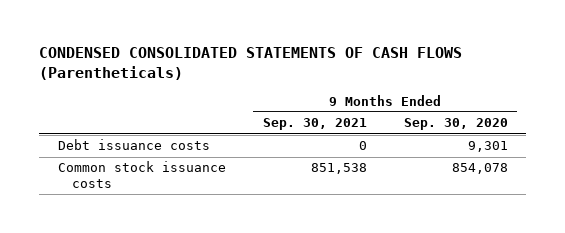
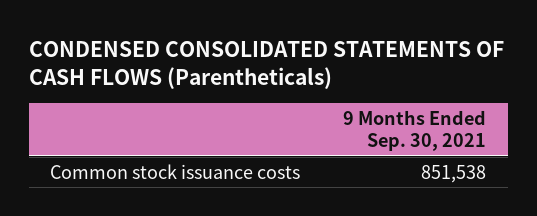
- | 9 Months Ended Sep. 30, 2021 | 9 Months Ended Sep. 30, 2020
+ | 9 Months Ended Sep. 30, 2021
- Debt issuance costs | 0 | 9,301

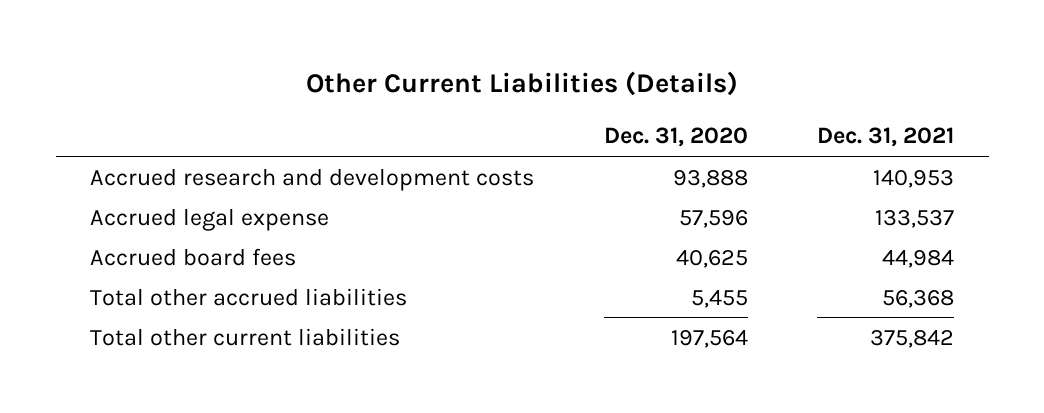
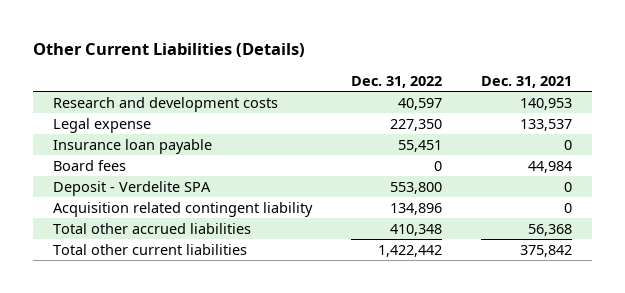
- | Dec. 31, 2020 | Dec. 31, 2021
+ | Dec. 31, 2022 | Dec. 31, 2021
- Accrued research and development costs | 93,888 | 140,953
- Accrued legal expense | 57,596 | 133,537
- Accrued board fees | 40,625 | 44,984
+ Research and development costs | 40,597 | 140,953
+ Legal expense | 227,350 | 133,537
+ Insurance loan payable | 55,451 | 0
+ Board fees | 0 | 44,984
+ Deposit - Verdelite SPA | 553,800 | 0
+ Acquisition related contingent liability | 134,896 | 0

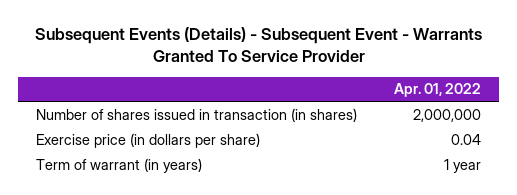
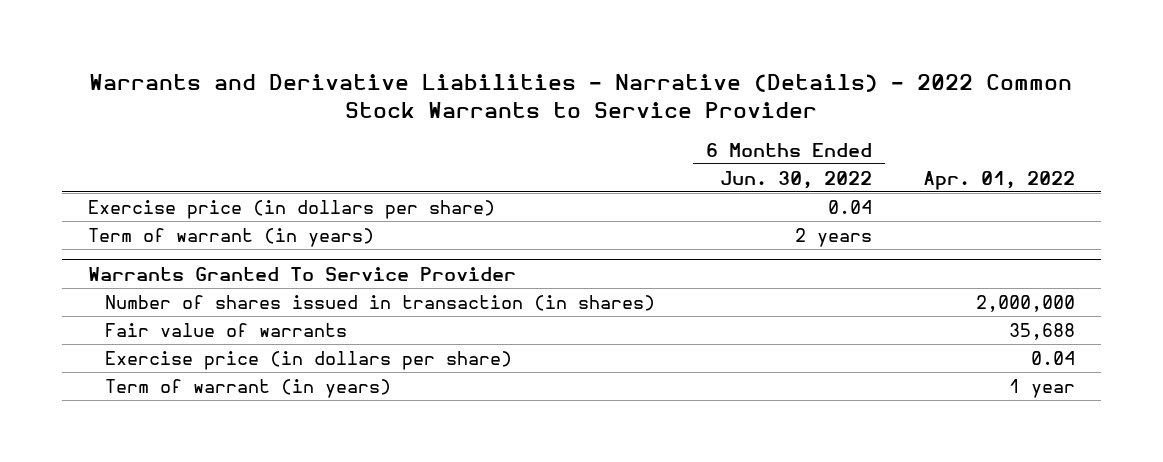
- Subsequent Events (Details) - Subsequent Event - Warrants Granted To Service Provider
+ Warrants and Derivative Liabilities - Narrative (Details) - 2022 Common Stock Warrants to Service Provider
- | Apr. 01, 2022
+ | 6 Months Ended Jun. 30, 2022 | Apr. 01, 2022
+ Exercise price (in dollars per share) | 0.04 |
+ Term of warrant (in years) | 2 years |
+ Warrants Granted To Service Provider
+ Fair value of warrants | | 35,688

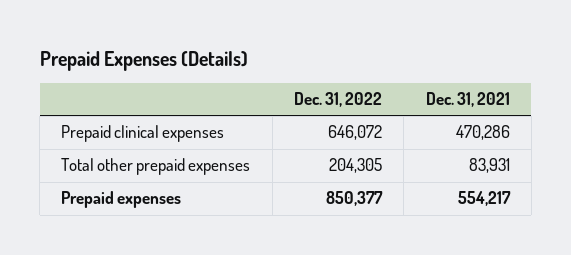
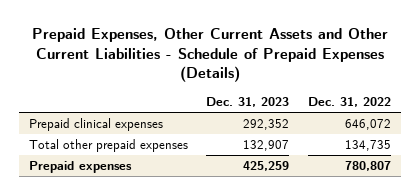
- Prepaid Expenses (Details)
+ Prepaid Expenses, Other Current Assets and Other Current Liabilities - Schedule of Prepaid Expenses (Details)
- | Dec. 31, 2022 | Dec. 31, 2021
+ | Dec. 31, 2023 | Dec. 31, 2022
- Total other prepaid expenses | 204,305 | 83,931
- Prepaid expenses | 850,377 | 554,217
+ Total other prepaid expenses | 132,907 | 134,735
+ Prepaid expenses | 425,259 | 780,807

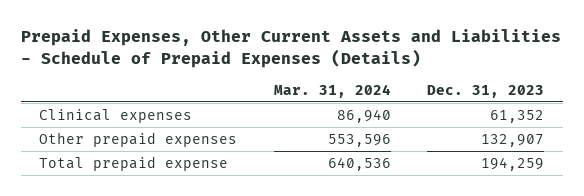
- Prepaid Expenses, Other Current Assets and Other Current Liabilities - Schedule of Prepaid Expenses (Details)
+ Prepaid Expenses, Other Current Assets and Liabilities - Schedule of Prepaid Expenses (Details)
- | Dec. 31, 2023 | Dec. 31, 2022
+ | Mar. 31, 2024 | Dec. 31, 2023
- Prepaid clinical expenses | 292,352 | 646,072
- Total other prepaid expenses | 132,907 | 134,735
- Prepaid expenses | 425,259 | 780,807
+ Clinical expenses | 86,940 | 61,352
+ Other prepaid expenses | 553,596 | 132,907
+ Total prepaid expense | 640,536 | 194,259

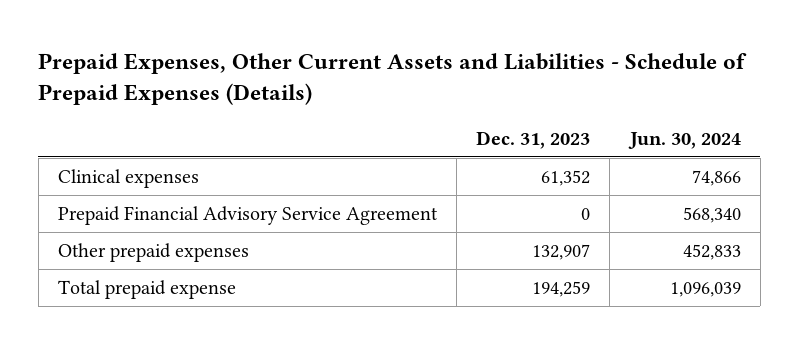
- | Mar. 31, 2024 | Dec. 31, 2023
+ | Dec. 31, 2023 | Jun. 30, 2024
+ Prepaid Financial Advisory Service Agreement | 0 | 568,340

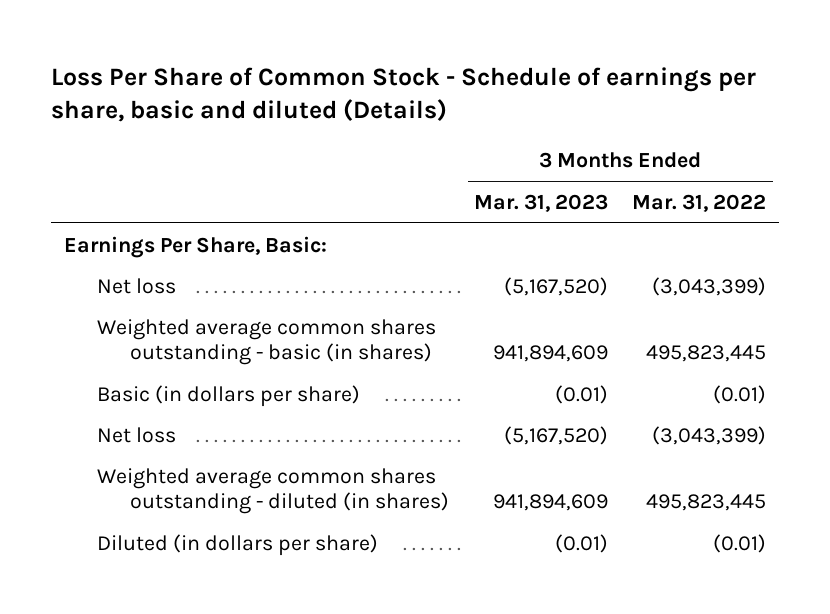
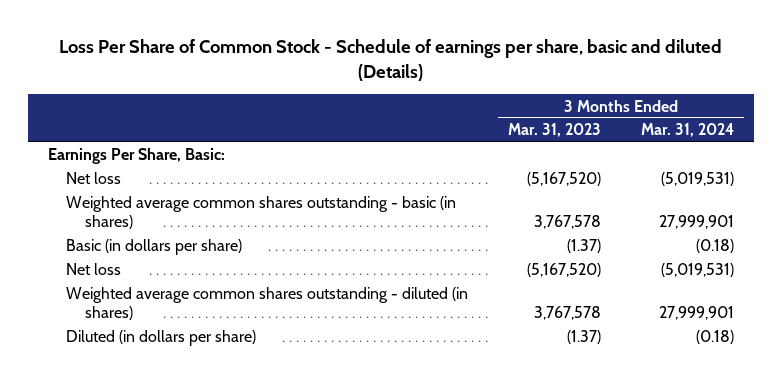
- | 3 Months Ended Mar. 31, 2023 | 3 Months Ended Mar. 31, 2022
+ | 3 Months Ended Mar. 31, 2023 | 3 Months Ended Mar. 31, 2024
- Weighted average common shares outstanding - basic (in shares) | 941,894,609 | 495,823,445
- Basic (in dollars per share) | (0.01) | (0.01)
+ Weighted average common shares outstanding - basic (in shares) | 3,767,578 | 27,999,901
+ Basic (in dollars per share) | (1.37) | (0.18)
- Weighted average common shares outstanding - diluted (in shares) | 941,894,609 | 495,823,445
- Diluted (in dollars per share) | (0.01) | (0.01)
+ Weighted average common shares outstanding - diluted (in shares) | 3,767,578 | 27,999,901
+ Diluted (in dollars per share) | (1.37) | (0.18)

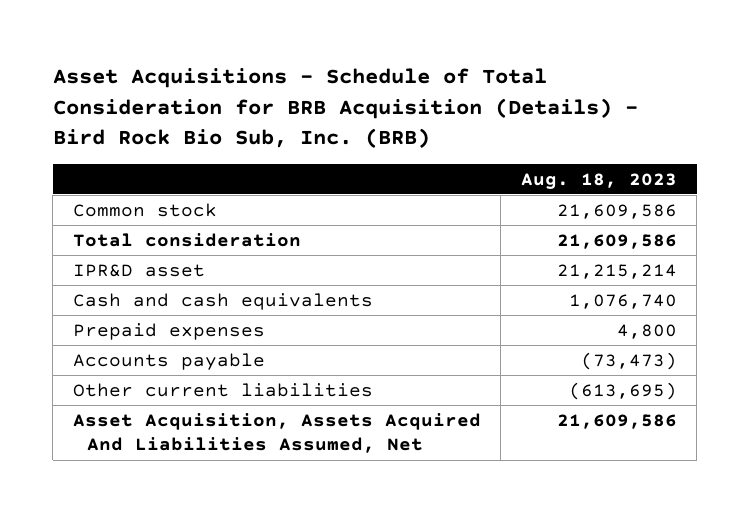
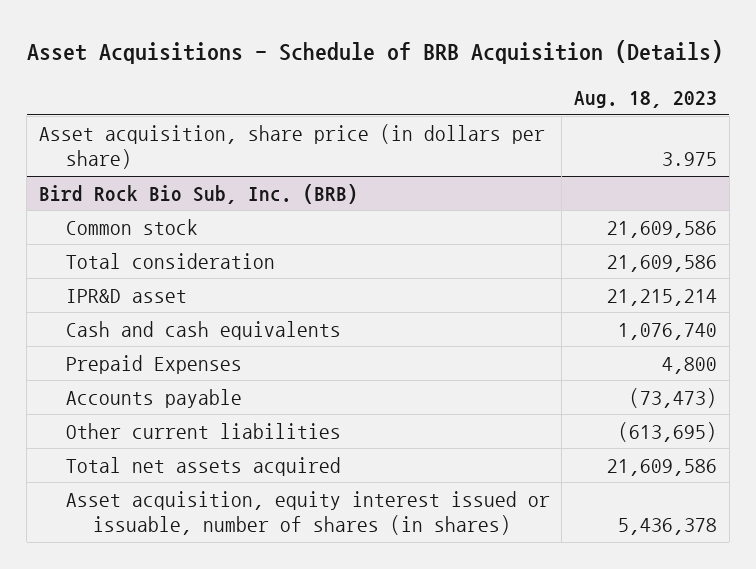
- Asset Acquisitions - Schedule of Total Consideration for BRB Acquisition (Details) - Bird Rock Bio Sub, Inc. (BRB)
+ Asset Acquisitions - Schedule of BRB Acquisition (Details)
+ Asset acquisition, share price (in dollars per share) | 3.975
+ Bird Rock Bio Sub, Inc. (BRB)
- Prepaid expenses | 4,800
+ Prepaid Expenses | 4,800
- Asset Acquisition, Assets Acquired And Liabilities Assumed, Net | 21,609,586
+ Total net assets acquired | 21,609,586
+ Asset acquisition, equity interest issued or issuable, number of shares (in shares) | 5,436,378

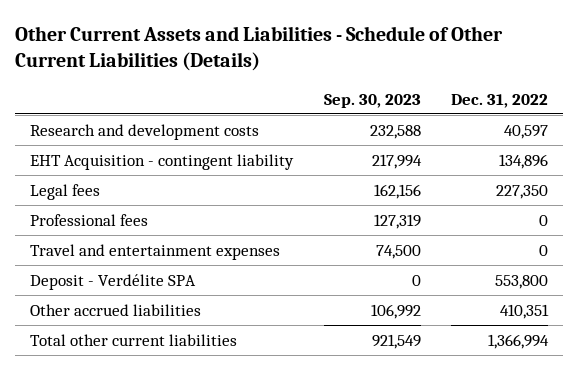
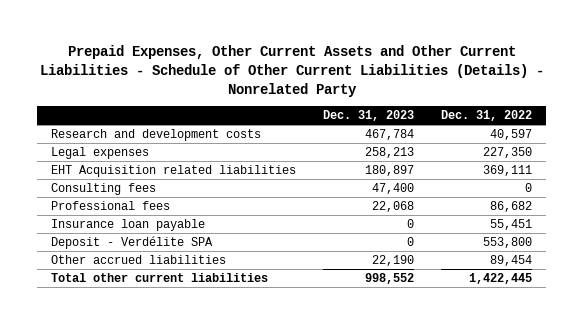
- Other Current Assets and Liabilities - Schedule of Other Current Liabilities (Details)
+ Prepaid Expenses, Other Current Assets and Other Current Liabilities - Schedule of Other Current Liabilities (Details) - Nonrelated Party
- | Sep. 30, 2023 | Dec. 31, 2022
+ | Dec. 31, 2023 | Dec. 31, 2022
- EHT Acquisition - contingent liability | 217,994 | 134,896
- Legal fees | 162,156 | 227,350
- Professional fees | 127,319 | 0
- Travel and entertainment expenses | 74,500 | 0
+ Legal expenses | 258,213 | 227,350
+ EHT Acquisition related liabilities | 180,897 | 369,111
+ Consulting fees | 47,400 | 0
+ Professional fees | 22,068 | 86,682
+ Insurance loan payable | 0 | 55,451
- Other accrued liabilities | 106,992 | 410,351
- Total other current liabilities | 921,549 | 1,366,994
+ Other accrued liabilities | 22,190 | 89,454
+ Total other current liabilities | 998,552 | 1,422,445

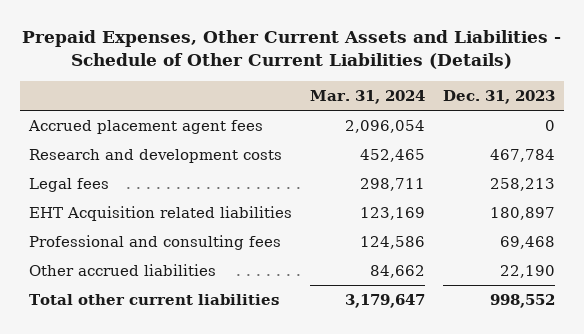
- Prepaid Expenses, Other Current Assets and Other Current Liabilities - Schedule of Other Current Liabilities (Details) - Nonrelated Party
+ Prepaid Expenses, Other Current Assets and Liabilities - Schedule of Other Current Liabilities (Details)
- | Dec. 31, 2023 | Dec. 31, 2022
+ | Mar. 31, 2024 | Dec. 31, 2023
+ Accrued placement agent fees | 2,096,054 | 0
- Legal expenses | 258,213 | 227,350
+ Legal fees | 298,711 | 258,213
- Consulting fees | 47,400 | 0
- Professional fees | 22,068 | 86,682
- Insurance loan payable | 0 | 55,451
- Deposit - Verdélite SPA | 0 | 553,800
+ Professional and consulting fees | 124,586 | 69,468

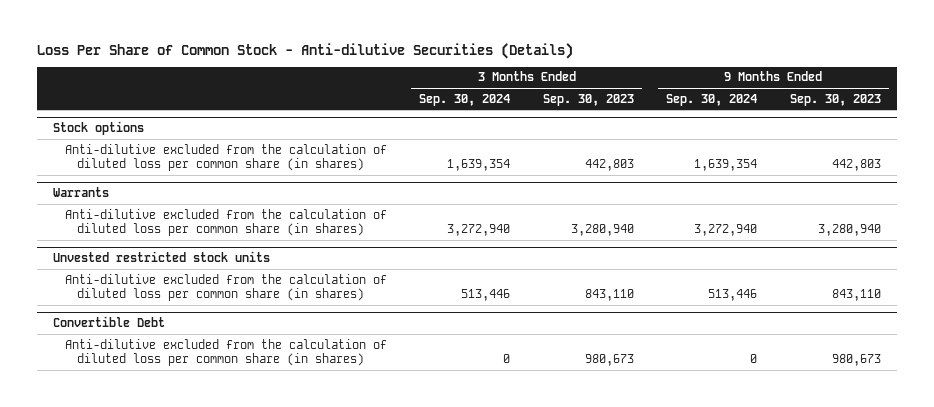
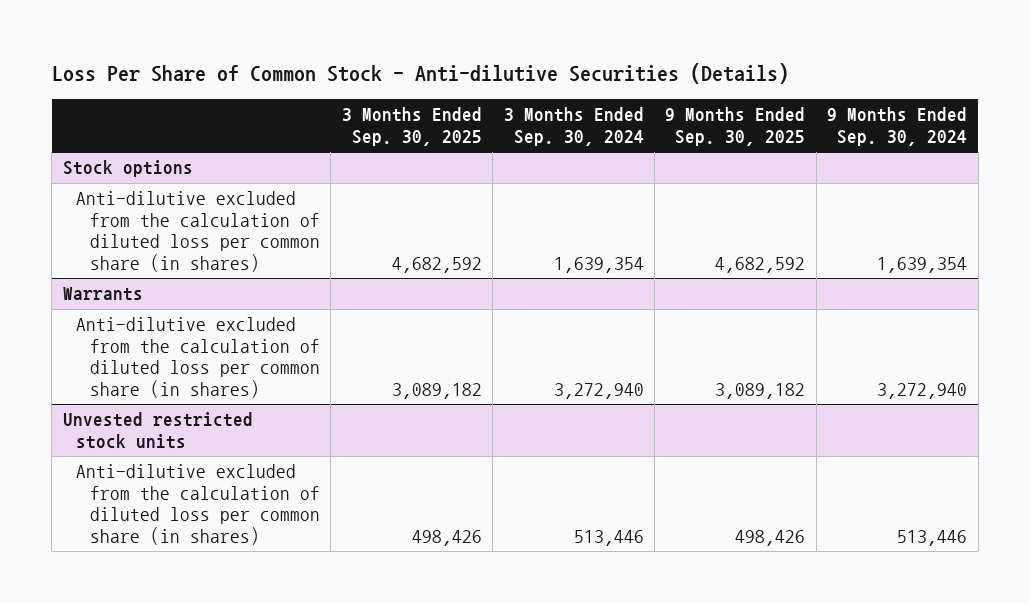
- | 3 Months Ended Sep. 30, 2024 | 3 Months Ended Sep. 30, 2023 | 9 Months Ended Sep. 30, 2024 | 9 Months Ended Sep. 30, 2023
+ | 3 Months Ended Sep. 30, 2025 | 3 Months Ended Sep. 30, 2024 | 9 Months Ended Sep. 30, 2025 | 9 Months Ended Sep. 30, 2024
- Convertible Debt
- Anti-dilutive excluded from the calculation of diluted loss per common share (in shares) | 0 | 980,673 | 0 | 980,673

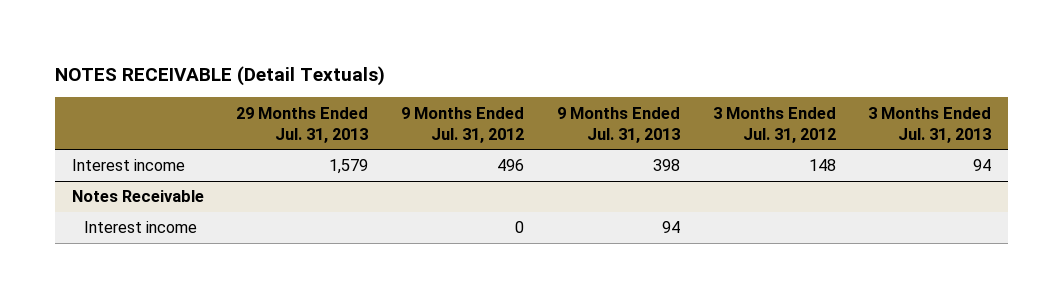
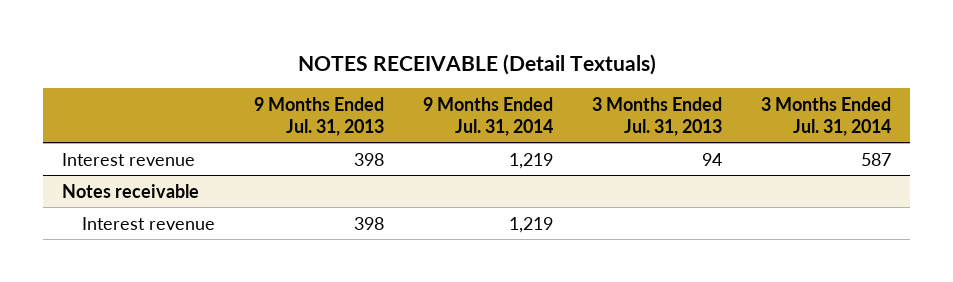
- | 29 Months Ended Jul. 31, 2013 | 9 Months Ended Jul. 31, 2012 | 9 Months Ended Jul. 31, 2013 | 3 Months Ended Jul. 31, 2012 | 3 Months Ended Jul. 31, 2013
+ | 9 Months Ended Jul. 31, 2013 | 9 Months Ended Jul. 31, 2014 | 3 Months Ended Jul. 31, 2013 | 3 Months Ended Jul. 31, 2014
- Interest income | 1,579 | 496 | 398 | 148 | 94
- Notes Receivable
- Interest income | | 0 | 94 | |
+ Interest revenue | 398 | 1,219 | 94 | 587
+ Notes receivable
+ Interest revenue | 398 | 1,219 | |

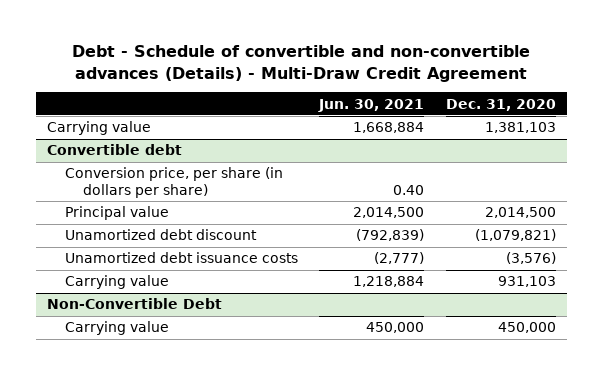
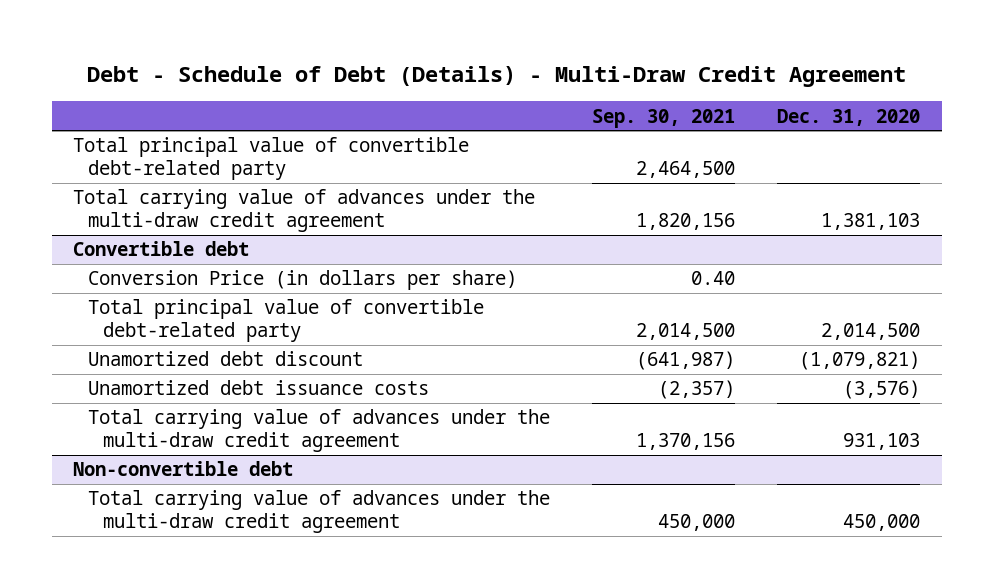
- Debt - Schedule of convertible and non-convertible advances (Details) - Multi-Draw Credit Agreement
+ Debt - Schedule of Debt (Details) - Multi-Draw Credit Agreement
- | Jun. 30, 2021 | Dec. 31, 2020
+ | Sep. 30, 2021 | Dec. 31, 2020
- Carrying value | 1,668,884 | 1,381,103
+ Total principal value of convertible debt-related party | 2,464,500 |
+ Total carrying value of advances under the multi-draw credit agreement | 1,820,156 | 1,381,103
@ Convertible debt
- Conversion price, per share (in dollars per share) | 0.40 |
- Principal value | 2,014,500 | 2,014,500
+ Conversion Price (in dollars per share) | 0.40 |
+ Total principal value of convertible debt-related party | 2,014,500 | 2,014,500
- Carrying value | 1,218,884 | 931,103
- Non-Convertible Debt
- Carrying value | 450,000 | 450,000
@ Convertible debt
+ Total carrying value of advances under the multi-draw credit agreement | 1,370,156 | 931,103
+ Non-convertible debt
+ Total carrying value of advances under the multi-draw credit agreement | 450,000 | 450,000

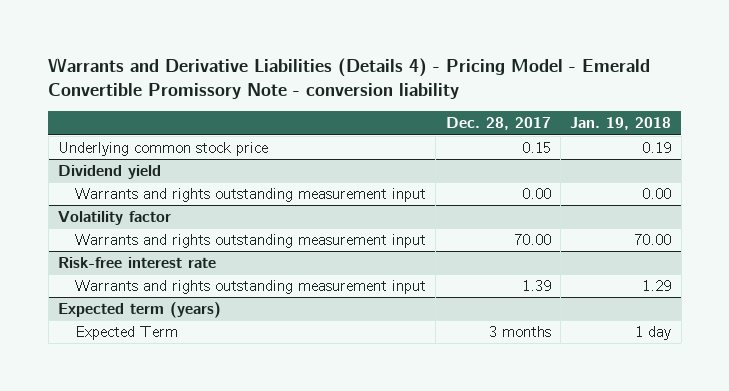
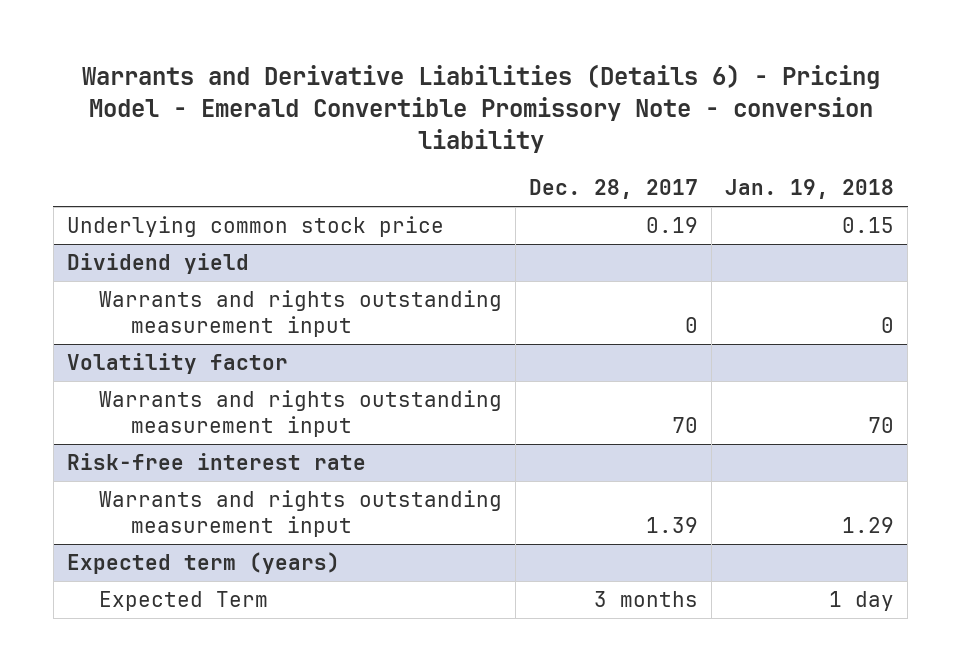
- Warrants and Derivative Liabilities (Details 4) - Pricing Model - Emerald Convertible Promissory Note - conversion liability
+ Warrants and Derivative Liabilities (Details 6) - Pricing Model - Emerald Convertible Promissory Note - conversion liability
- Underlying common stock price | 0.15 | 0.19
+ Underlying common stock price | 0.19 | 0.15
@ Dividend yield
- Warrants and rights outstanding measurement input | 0.00 | 0.00
+ Warrants and rights outstanding measurement input | 0 | 0
@ Volatility factor
- Warrants and rights outstanding measurement input | 70.00 | 70.00
+ Warrants and rights outstanding measurement input | 70 | 70

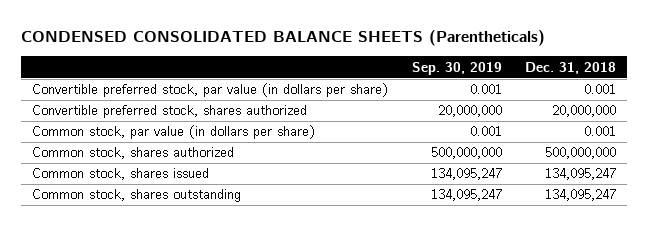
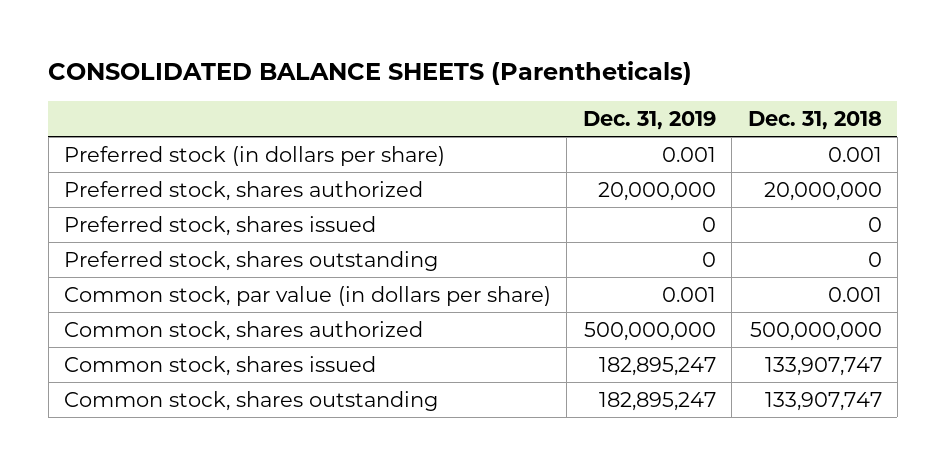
- CONDENSED CONSOLIDATED BALANCE SHEETS (Parentheticals)
+ CONSOLIDATED BALANCE SHEETS (Parentheticals)
- | Sep. 30, 2019 | Dec. 31, 2018
+ | Dec. 31, 2019 | Dec. 31, 2018
- Convertible preferred stock, par value (in dollars per share) | 0.001 | 0.001
- Convertible preferred stock, shares authorized | 20,000,000 | 20,000,000
+ Preferred stock (in dollars per share) | 0.001 | 0.001
+ Preferred stock, shares authorized | 20,000,000 | 20,000,000
+ Preferred stock, shares issued | 0 | 0
+ Preferred stock, shares outstanding | 0 | 0
- Common stock, shares issued | 134,095,247 | 134,095,247
- Common stock, shares outstanding | 134,095,247 | 134,095,247
+ Common stock, shares issued | 182,895,247 | 133,907,747
+ Common stock, shares outstanding | 182,895,247 | 133,907,747

